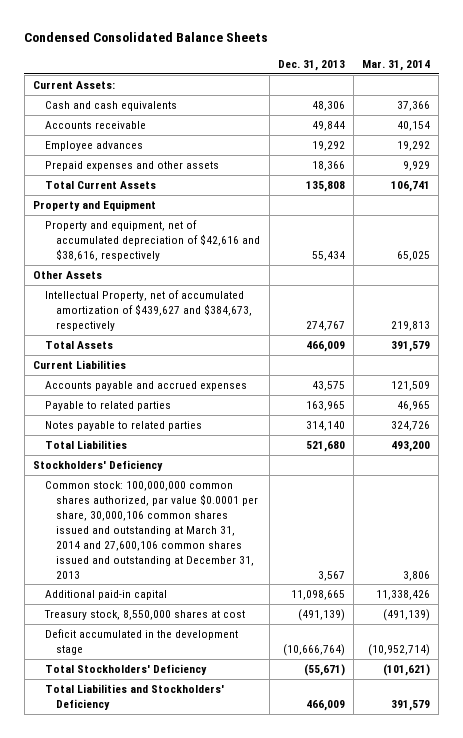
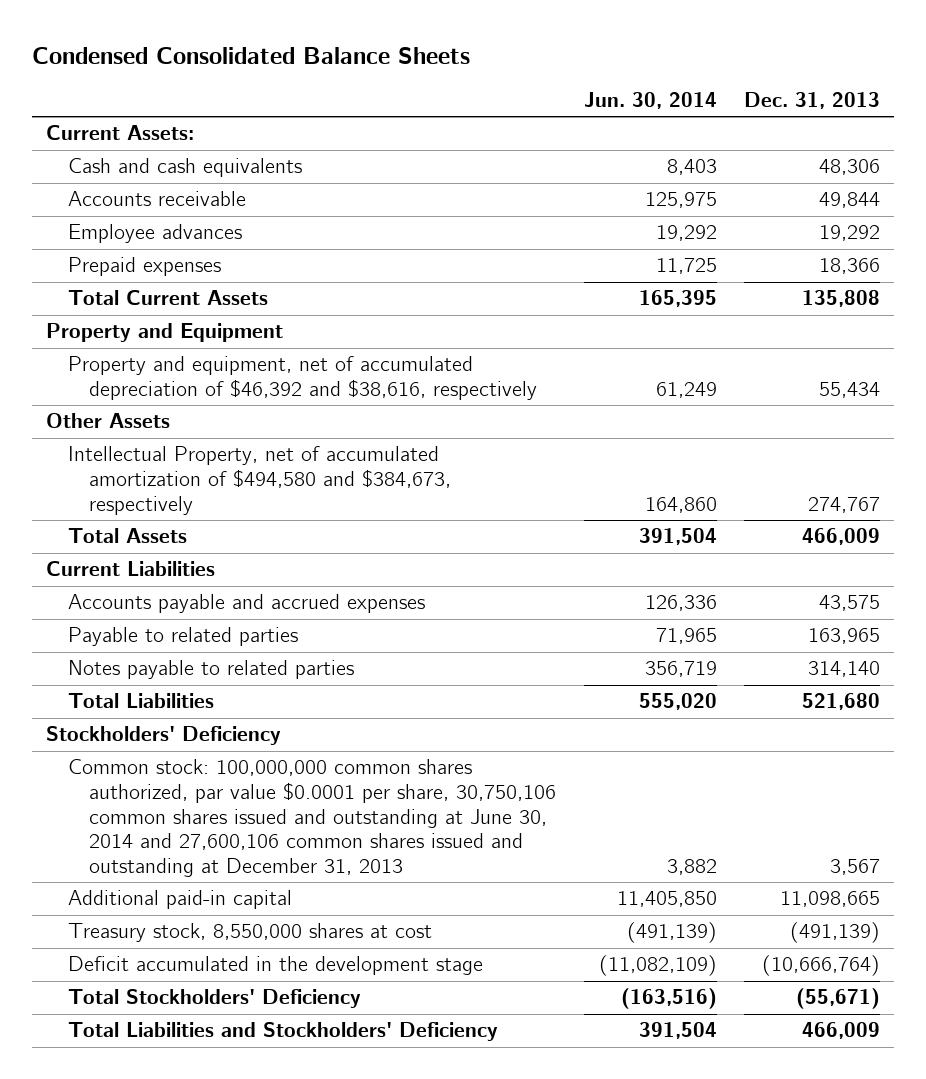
- | Dec. 31, 2013 | Mar. 31, 2014
+ | Jun. 30, 2014 | Dec. 31, 2013
- Prepaid expenses and other assets | 18,366 | 9,929
+ Prepaid expenses | 11,725 | 18,366
- Property and equipment, net of accumulated depreciation of $42,616 and $38,616, respectively | 55,434 | 65,025
+ Property and equipment, net of accumulated depreciation of $46,392 and $38,616, respectively | 61,249 | 55,434
- Intellectual Property, net of accumulated amortization of $439,627 and $384,673, respectively | 274,767 | 219,813
+ Intellectual Property, net of accumulated amortization of $494,580 and $384,673, respectively | 164,860 | 274,767
- Common stock: 100,000,000 common shares authorized, par value $0.0001 per share, 30,000,106 common shares issued and outstanding at March 31, 2014 and 27,600,106 common shares issued and outstanding at December 31, 2013 | 3,567 | 3,806
+ Common stock: 100,000,000 common shares authorized, par value $0.0001 per share, 30,750,106 common shares issued and outstanding at June 30, 2014 and 27,600,106 common shares issued and outstanding at December 31, 2013 | 3,882 | 3,567

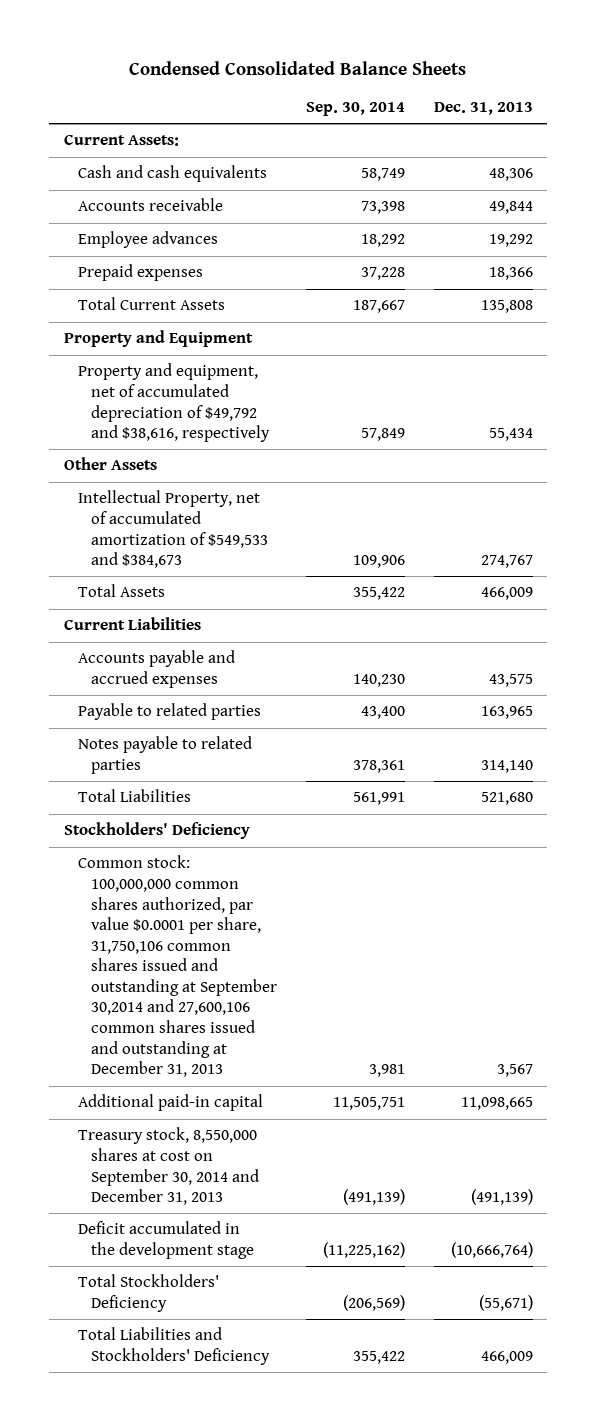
- | Jun. 30, 2014 | Dec. 31, 2013
+ | Sep. 30, 2014 | Dec. 31, 2013
- Property and equipment, net of accumulated depreciation of $46,392 and $38,616, respectively | 61,249 | 55,434
+ Property and equipment, net of accumulated depreciation of $49,792 and $38,616, respectively | 57,849 | 55,434
- Intellectual Property, net of accumulated amortization of $494,580 and $384,673, respectively | 164,860 | 274,767
+ Intellectual Property, net of accumulated amortization of $549,533 and $384,673 | 109,906 | 274,767
- Common stock: 100,000,000 common shares authorized, par value $0.0001 per share, 30,750,106 common shares issued and outstanding at June 30, 2014 and 27,600,106 common shares issued and outstanding at December 31, 2013 | 3,882 | 3,567
+ Common stock: 100,000,000 common shares authorized, par value $0.0001 per share, 31,750,106 common shares issued and outstanding at September 30,2014 and 27,600,106 common shares issued and outstanding at December 31, 2013 | 3,981 | 3,567
- Treasury stock, 8,550,000 shares at cost | (491,139) | (491,139)
+ Treasury stock, 8,550,000 shares at cost on September 30, 2014 and December 31, 2013 | (491,139) | (491,139)

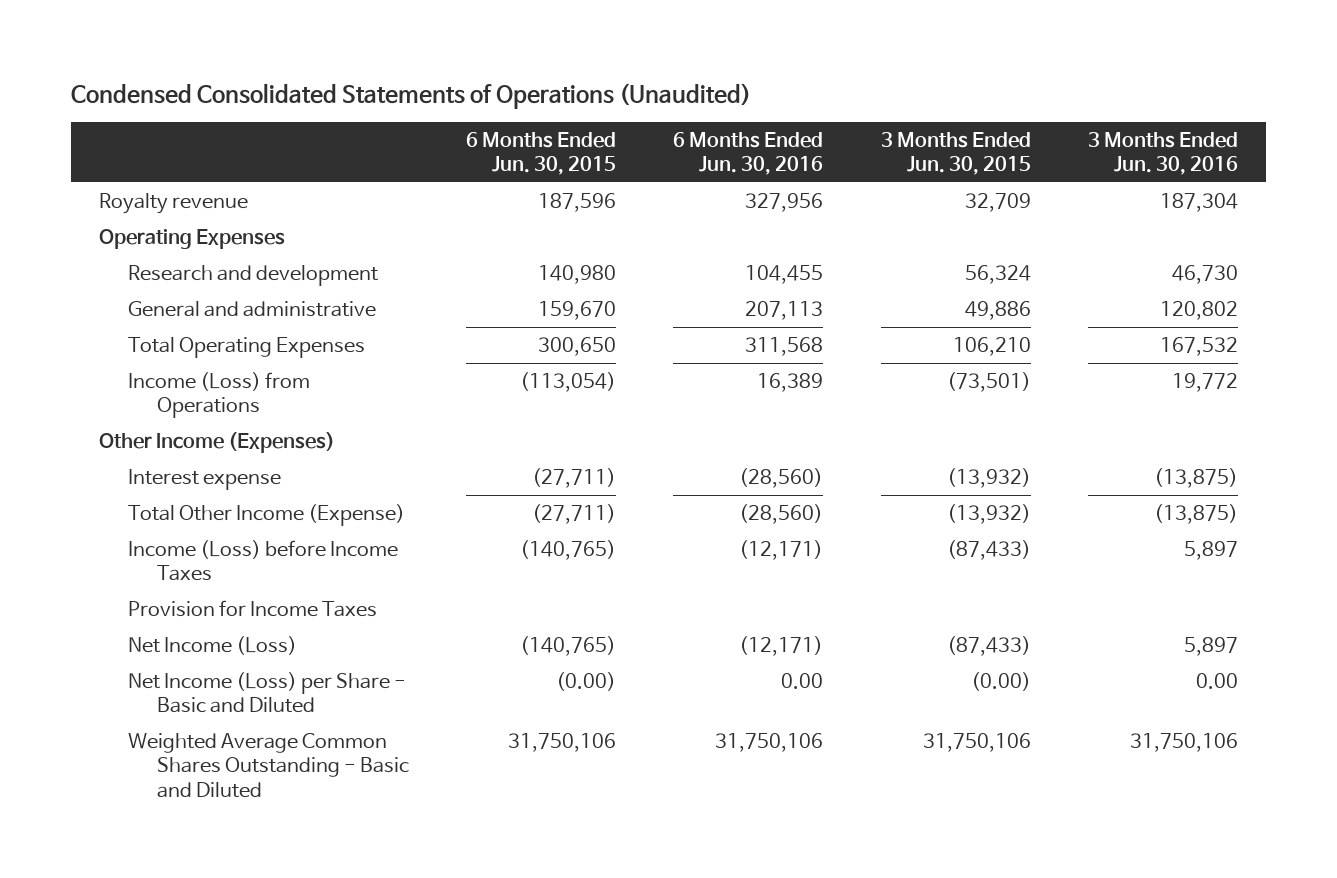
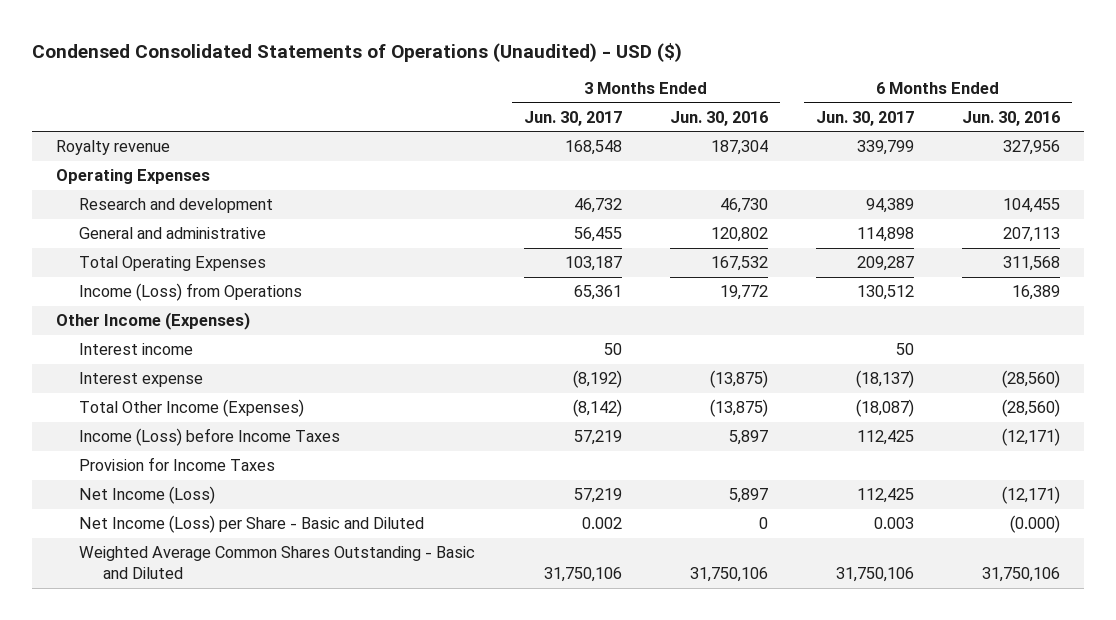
- Condensed Consolidated Statements of Operations (Unaudited)
+ Condensed Consolidated Statements of Operations (Unaudited) - USD ($)
- | 6 Months Ended Jun. 30, 2015 | 6 Months Ended Jun. 30, 2016 | 3 Months Ended Jun. 30, 2015 | 3 Months Ended Jun. 30, 2016
+ | 3 Months Ended Jun. 30, 2017 | 3 Months Ended Jun. 30, 2016 | 6 Months Ended Jun. 30, 2017 | 6 Months Ended Jun. 30, 2016
+ Interest income | 50 | | 50 |
- Total Other Income (Expense) | (27,711) | (28,560) | (13,932) | (13,875)
+ Total Other Income (Expenses) | (8,142) | (13,875) | (18,087) | (28,560)
- Net Income (Loss) per Share - Basic and Diluted | (0.00) | 0.00 | (0.00) | 0.00
+ Net Income (Loss) per Share - Basic and Diluted | 0.002 | 0 | 0.003 | (0.000)

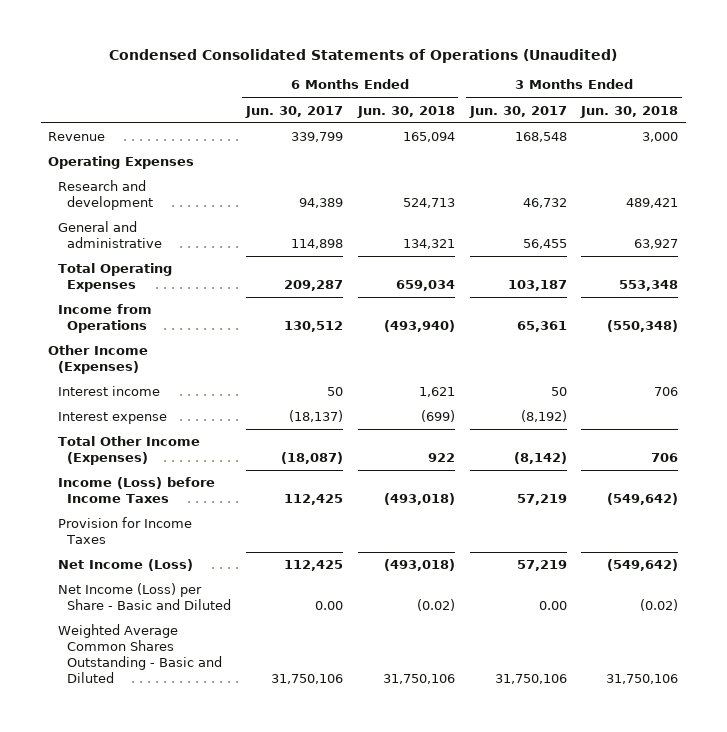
- Condensed Consolidated Statements of Operations (Unaudited) - USD ($)
+ Condensed Consolidated Statements of Operations (Unaudited)
- | 3 Months Ended Jun. 30, 2017 | 3 Months Ended Jun. 30, 2016 | 6 Months Ended Jun. 30, 2017 | 6 Months Ended Jun. 30, 2016
+ | 6 Months Ended Jun. 30, 2017 | 6 Months Ended Jun. 30, 2018 | 3 Months Ended Jun. 30, 2017 | 3 Months Ended Jun. 30, 2018
- Royalty revenue | 168,548 | 187,304 | 339,799 | 327,956
+ Revenue | 339,799 | 165,094 | 168,548 | 3,000
- Income (Loss) from Operations | 65,361 | 19,772 | 130,512 | 16,389
+ Income from Operations | 130,512 | (493,940) | 65,361 | (550,348)
- Net Income (Loss) per Share - Basic and Diluted | 0.002 | 0 | 0.003 | (0.000)
+ Net Income (Loss) per Share - Basic and Diluted | 0.00 | (0.02) | 0.00 | (0.02)

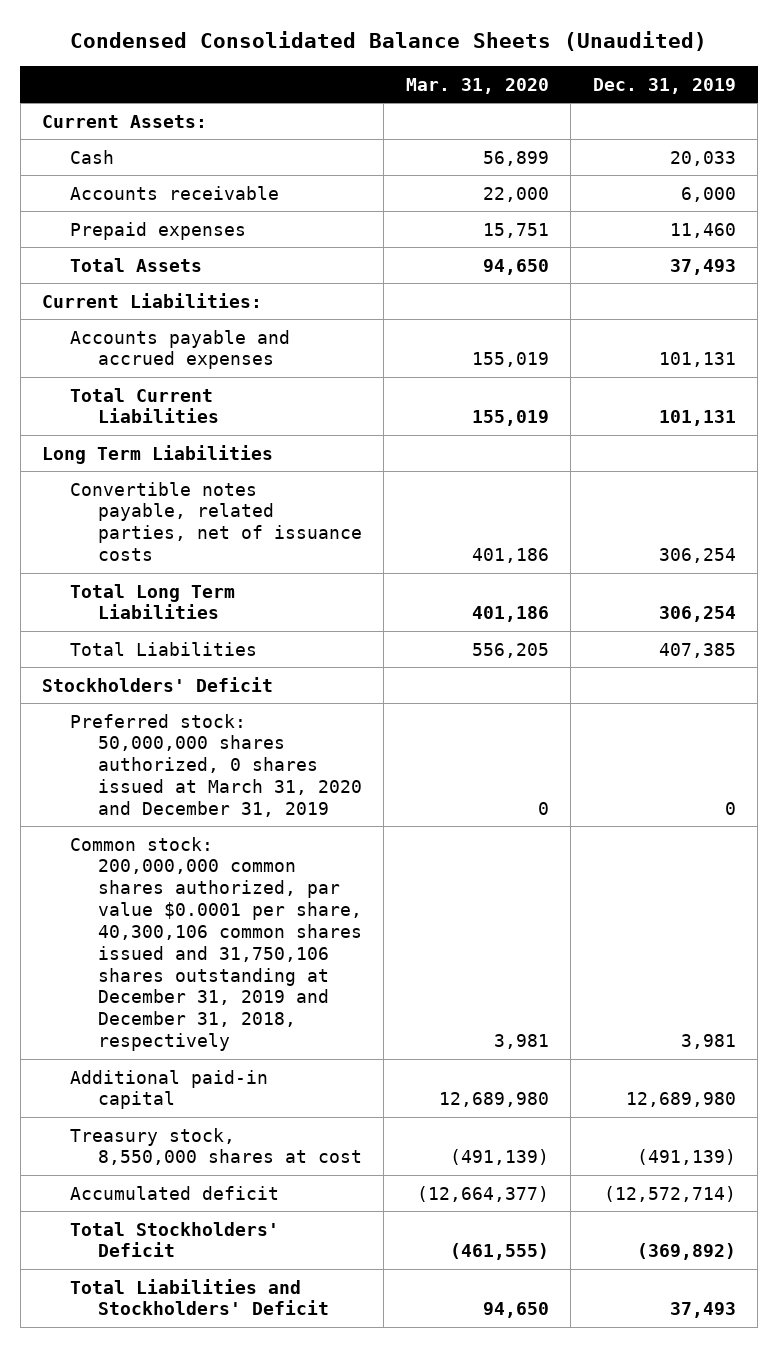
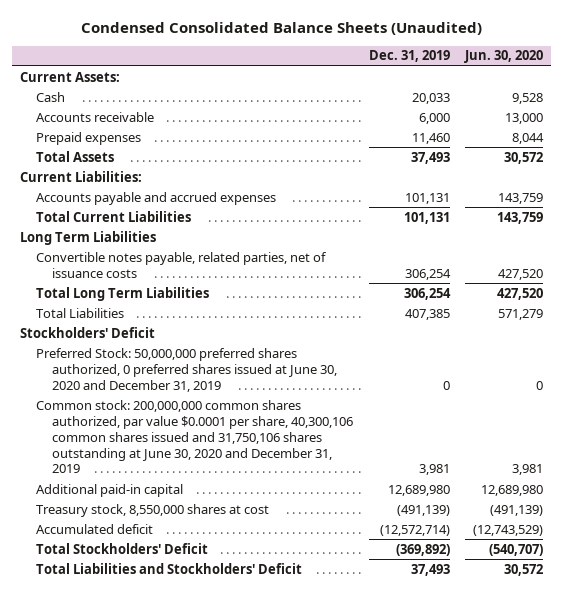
- | Mar. 31, 2020 | Dec. 31, 2019
+ | Dec. 31, 2019 | Jun. 30, 2020
- Preferred stock: 50,000,000 shares authorized, 0 shares issued at March 31, 2020 and December 31, 2019 | 0 | 0
- Common stock: 200,000,000 common shares authorized, par value $0.0001 per share, 40,300,106 common shares issued and 31,750,106 shares outstanding at December 31, 2019 and December 31, 2018, respectively | 3,981 | 3,981
+ Preferred Stock: 50,000,000 preferred shares authorized, 0 preferred shares issued at June 30, 2020 and December 31, 2019 | 0 | 0
+ Common stock: 200,000,000 common shares authorized, par value $0.0001 per share, 40,300,106 common shares issued and 31,750,106 shares outstanding at June 30, 2020 and December 31, 2019 | 3,981 | 3,981

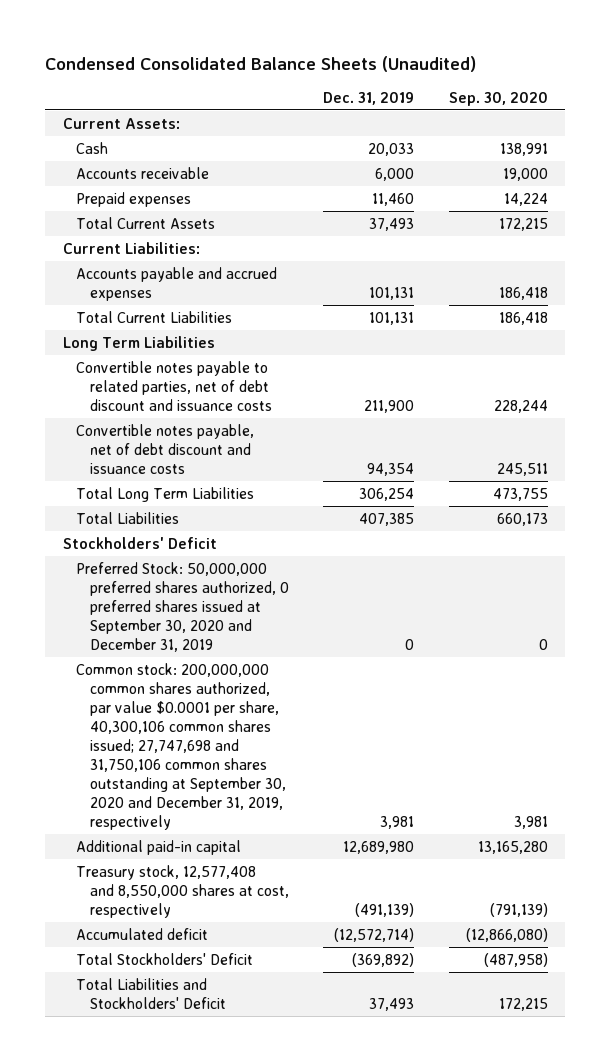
- | Dec. 31, 2019 | Jun. 30, 2020
+ | Dec. 31, 2019 | Sep. 30, 2020
- Total Assets | 37,493 | 30,572
+ Total Current Assets | 37,493 | 172,215
- Convertible notes payable, related parties, net of issuance costs | 306,254 | 427,520
+ Convertible notes payable to related parties, net of debt discount and issuance costs | 211,900 | 228,244
+ Convertible notes payable, net of debt discount and issuance costs | 94,354 | 245,511
- Preferred Stock: 50,000,000 preferred shares authorized, 0 preferred shares issued at June 30, 2020 and December 31, 2019 | 0 | 0
- Common stock: 200,000,000 common shares authorized, par value $0.0001 per share, 40,300,106 common shares issued and 31,750,106 shares outstanding at June 30, 2020 and December 31, 2019 | 3,981 | 3,981
+ Preferred Stock: 50,000,000 preferred shares authorized, 0 preferred shares issued at September 30, 2020 and December 31, 2019 | 0 | 0
+ Common stock: 200,000,000 common shares authorized, par value $0.0001 per share, 40,300,106 common shares issued; 27,747,698 and 31,750,106 common shares outstanding at September 30, 2020 and December 31, 2019, respectively | 3,981 | 3,981
- Treasury stock, 8,550,000 shares at cost | (491,139) | (491,139)
+ Treasury stock, 12,577,408 and 8,550,000 shares at cost, respectively | (491,139) | (791,139)

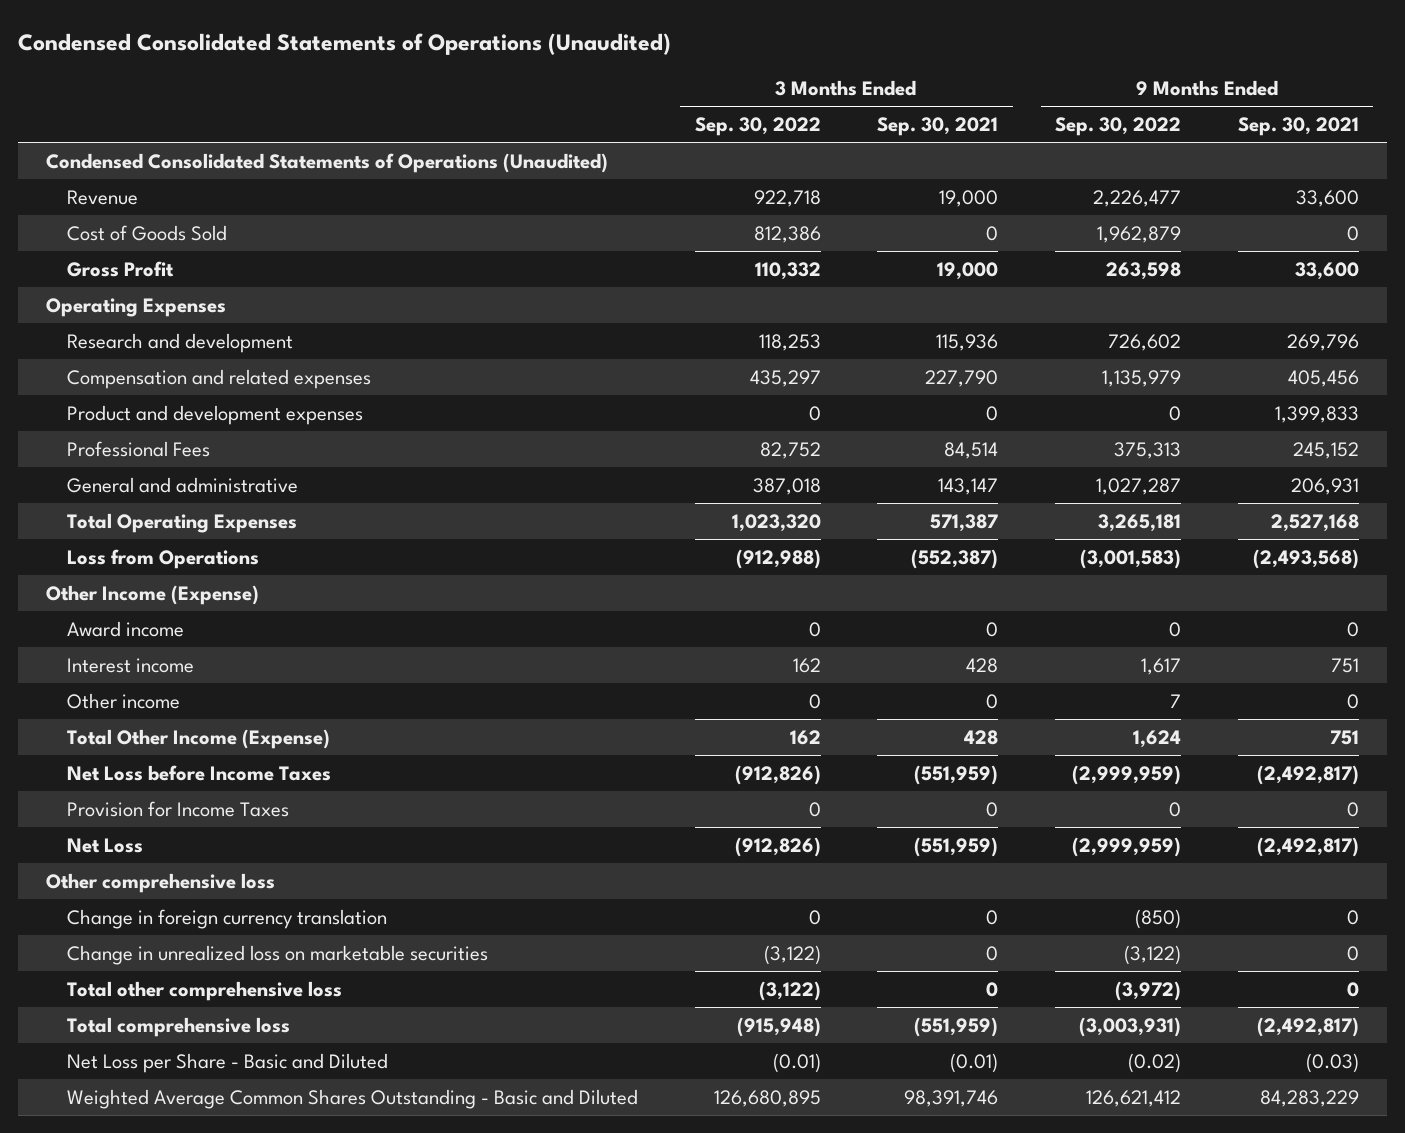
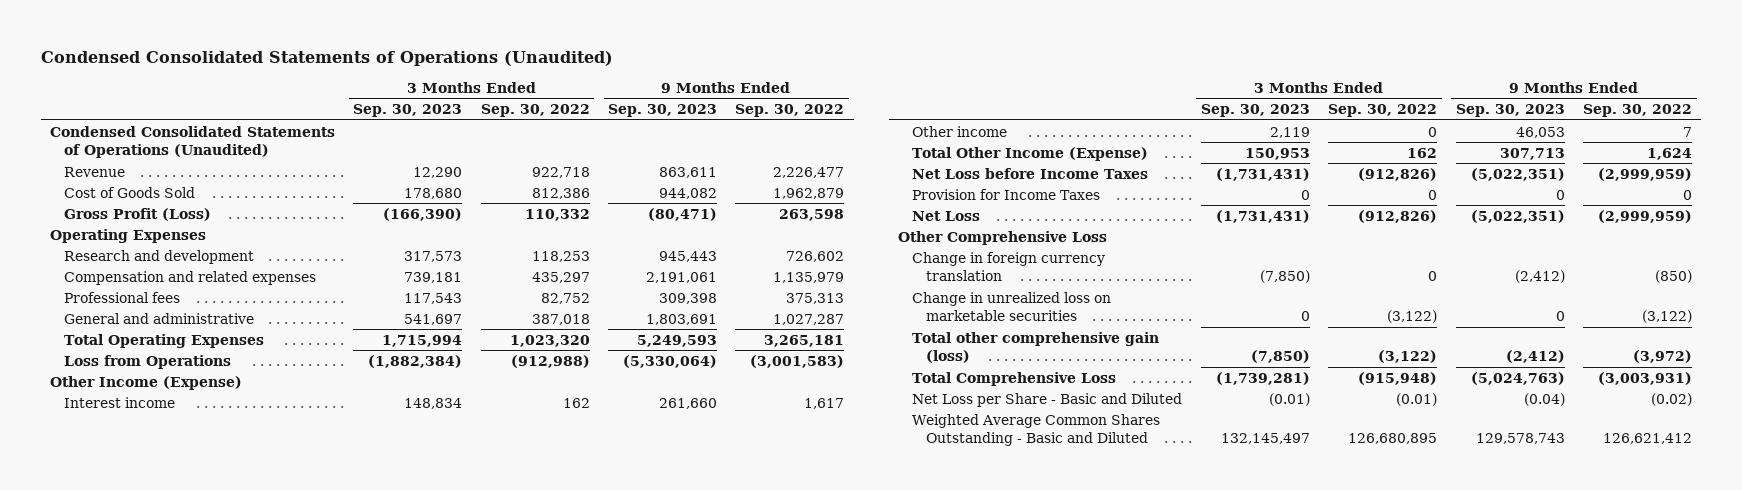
- | 3 Months Ended Sep. 30, 2022 | 3 Months Ended Sep. 30, 2021 | 9 Months Ended Sep. 30, 2022 | 9 Months Ended Sep. 30, 2021
+ | 3 Months Ended Sep. 30, 2023 | 3 Months Ended Sep. 30, 2022 | 9 Months Ended Sep. 30, 2023 | 9 Months Ended Sep. 30, 2022
- Gross Profit | 110,332 | 19,000 | 263,598 | 33,600
+ Gross Profit (Loss) | (166,390) | 110,332 | (80,471) | 263,598
- Product and development expenses | 0 | 0 | 0 | 1,399,833
- Professional Fees | 82,752 | 84,514 | 375,313 | 245,152
+ Professional fees | 117,543 | 82,752 | 309,398 | 375,313
- Award income | 0 | 0 | 0 | 0
- Other comprehensive loss
+ Other Comprehensive Loss
- Total other comprehensive loss | (3,122) | 0 | (3,972) | 0
- Total comprehensive loss | (915,948) | (551,959) | (3,003,931) | (2,492,817)
+ Total other comprehensive gain (loss) | (7,850) | (3,122) | (2,412) | (3,972)
+ Total Comprehensive Loss | (1,739,281) | (915,948) | (5,024,763) | (3,003,931)

